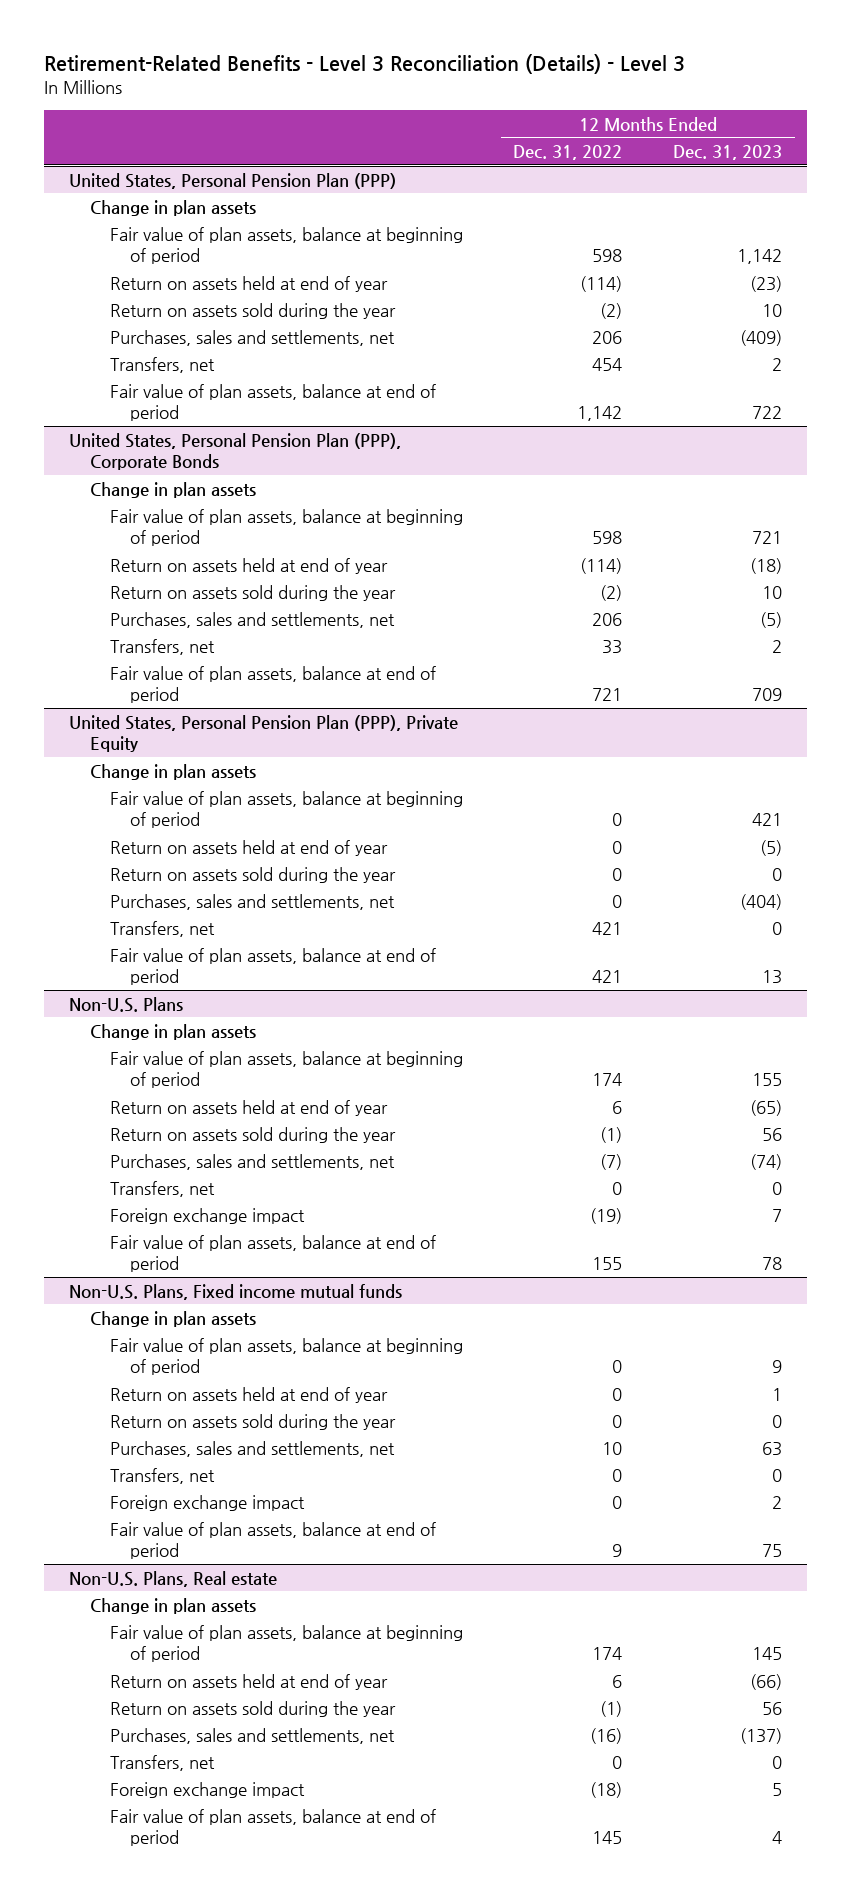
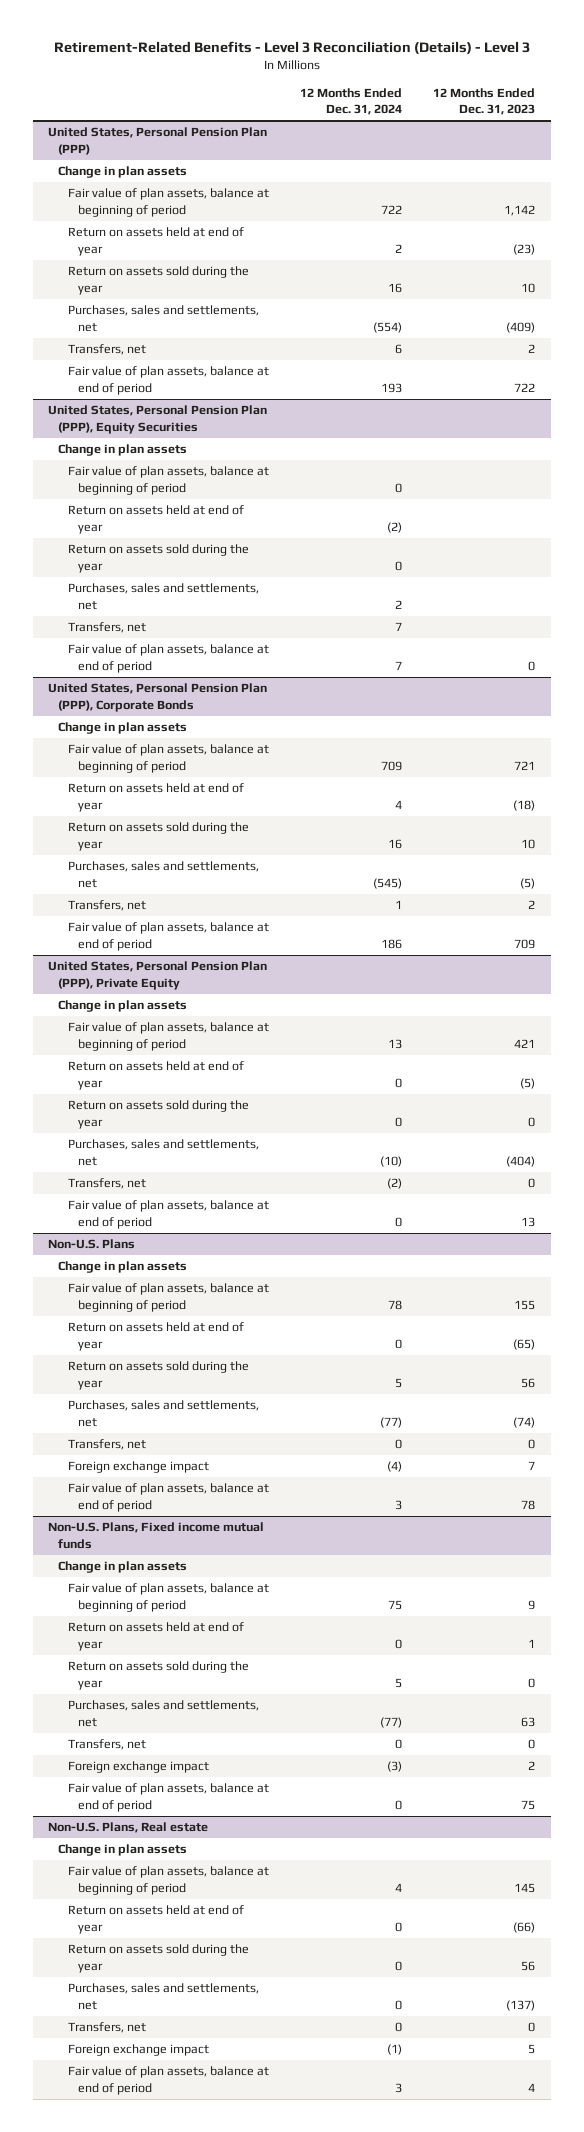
- | 12 Months Ended Dec. 31, 2022 | 12 Months Ended Dec. 31, 2023
+ | 12 Months Ended Dec. 31, 2024 | 12 Months Ended Dec. 31, 2023
+ United States, Personal Pension Plan (PPP), Equity Securities
+ Change in plan assets
+ Fair value of plan assets, balance at beginning of period | 0 |
+ Return on assets held at end of year | (2) |
+ Return on assets sold during the year | 0 |
+ Purchases, sales and settlements, net | 2 |
+ Transfers, net | 7 |
+ Fair value of plan assets, balance at end of period | 7 | 0

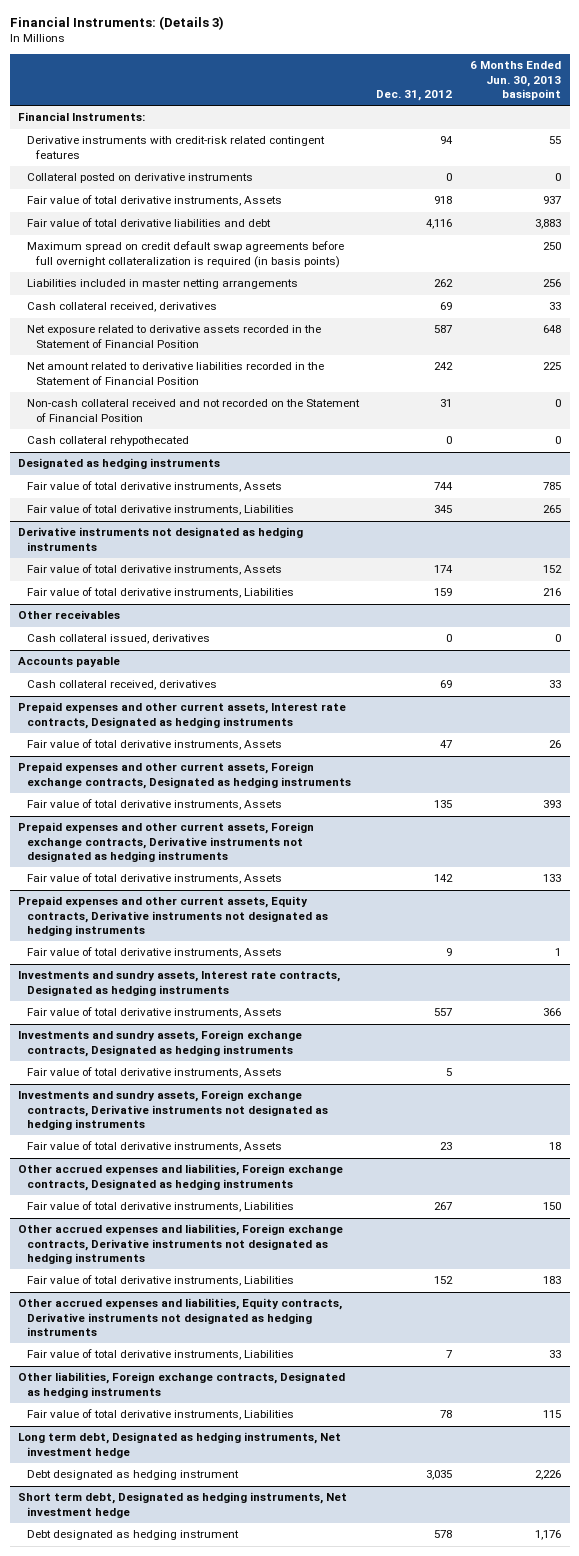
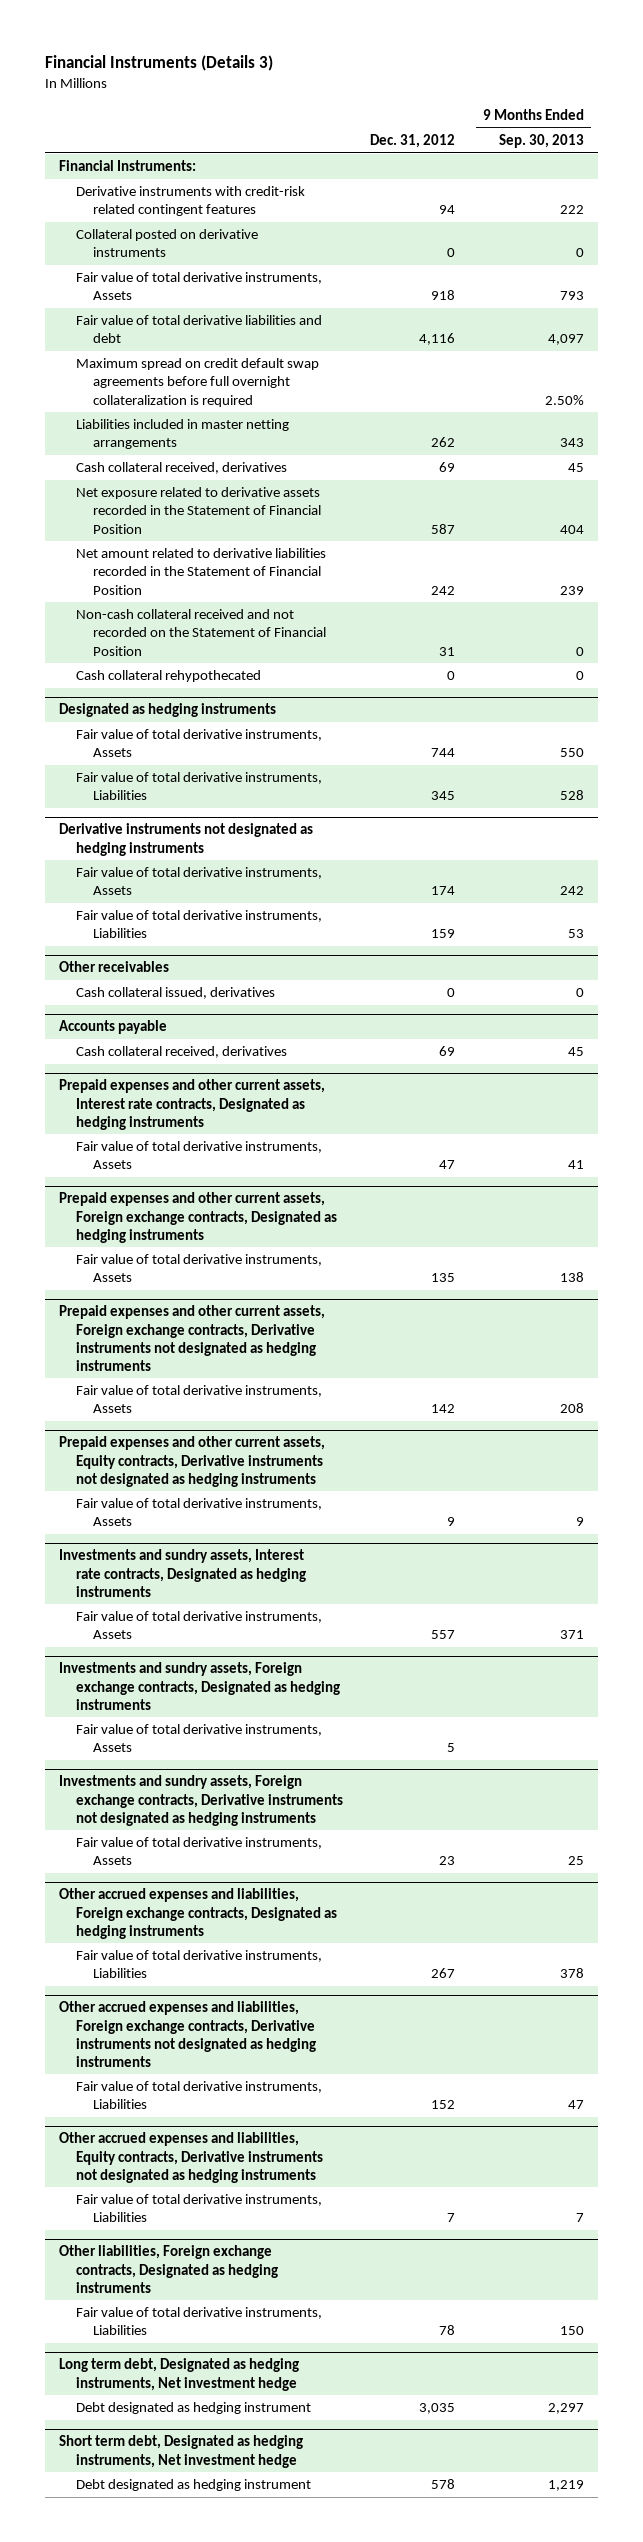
- Financial Instruments: (Details 3)
+ Financial Instruments (Details 3)
- | Dec. 31, 2012 | 6 Months Ended Jun. 30, 2013 basispoint
+ | Dec. 31, 2012 | 9 Months Ended Sep. 30, 2013
- Maximum spread on credit default swap agreements before full overnight collateralization is required (in basis points) | | 250
+ Maximum spread on credit default swap agreements before full overnight collateralization is required | | 2.50%

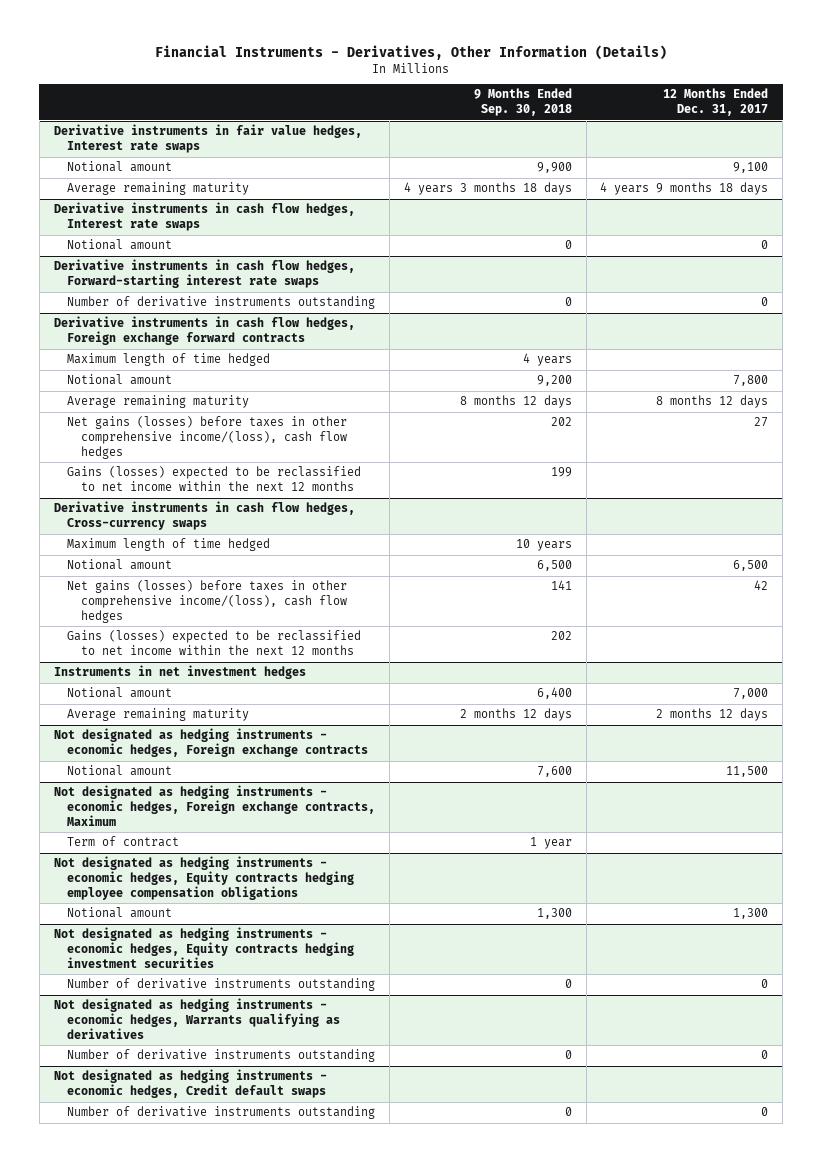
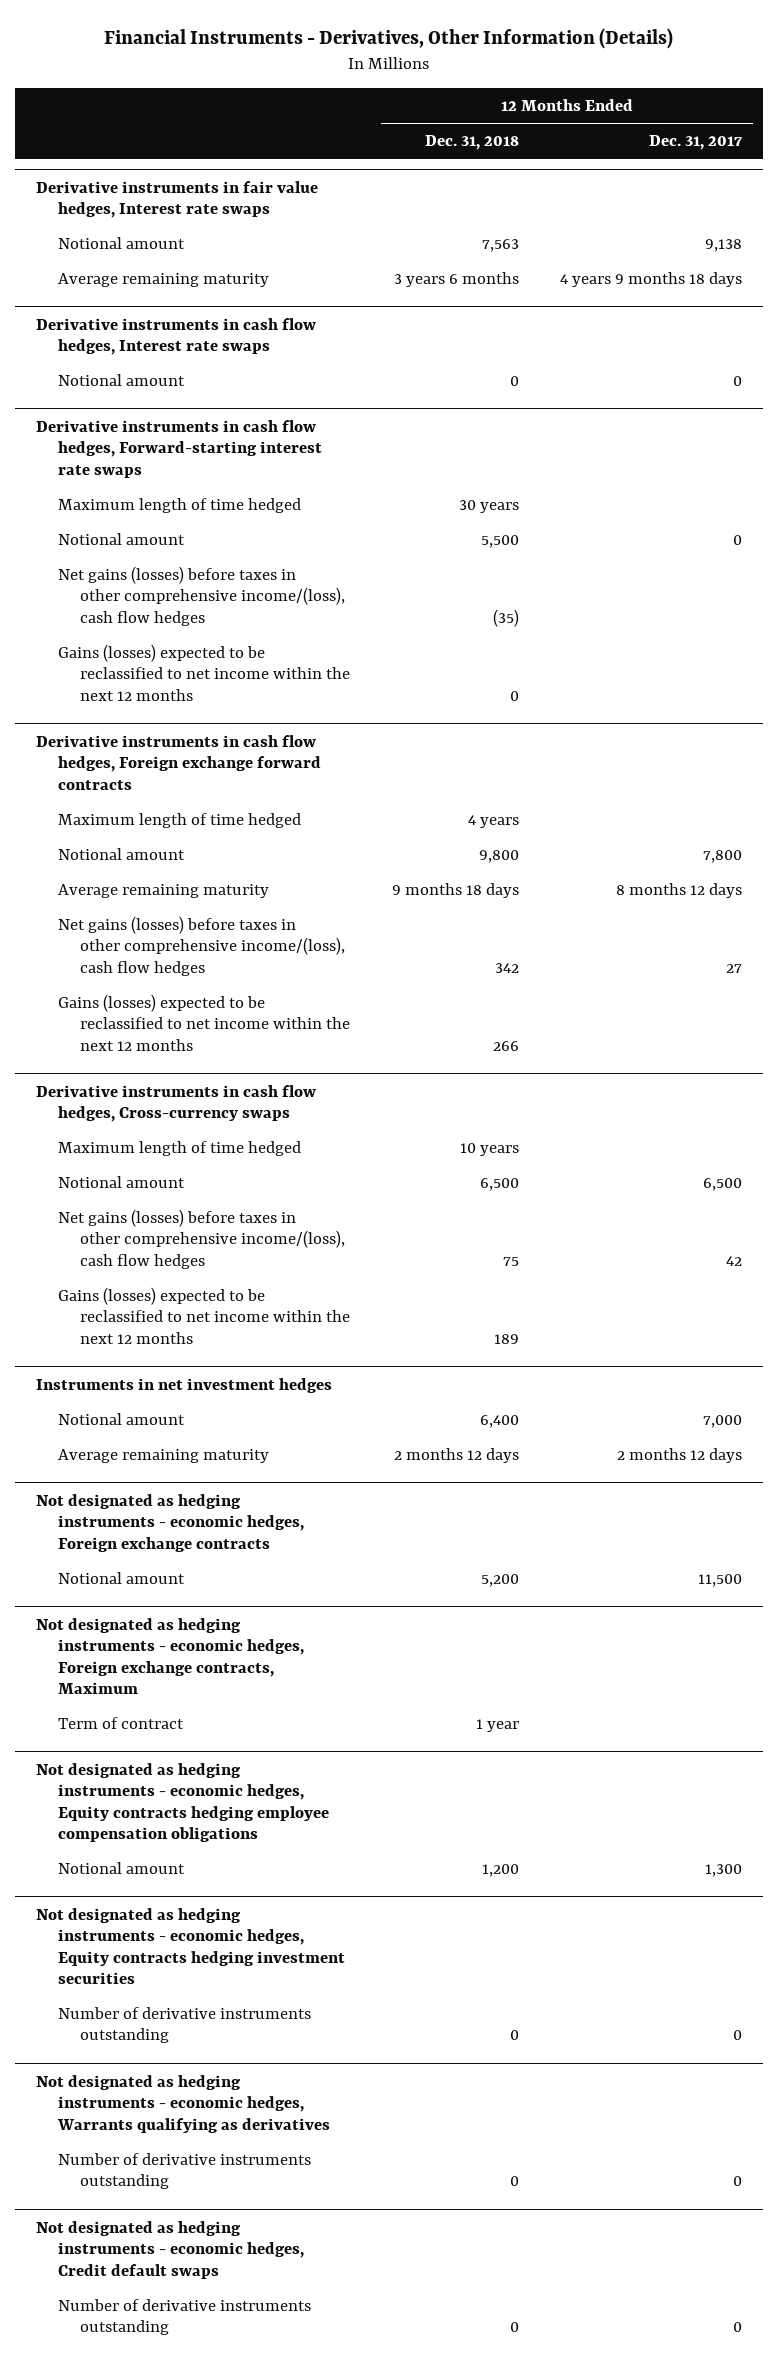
- | 9 Months Ended Sep. 30, 2018 | 12 Months Ended Dec. 31, 2017
+ | 12 Months Ended Dec. 31, 2018 | 12 Months Ended Dec. 31, 2017
@ Derivative instruments in fair value hedges, Interest rate swaps
- Notional amount | 9,900 | 9,100
+ Notional amount | 7,563 | 9,138
@ Derivative instruments in cash flow hedges, Forward-starting interest rate swaps
- Number of derivative instruments outstanding | 0 | 0
+ Maximum length of time hedged | 30 years |
+ Notional amount | 5,500 | 0
+ Net gains (losses) before taxes in other comprehensive income/(loss), cash flow hedges | (35) |
+ Gains (losses) expected to be reclassified to net income within the next 12 months | 0 |

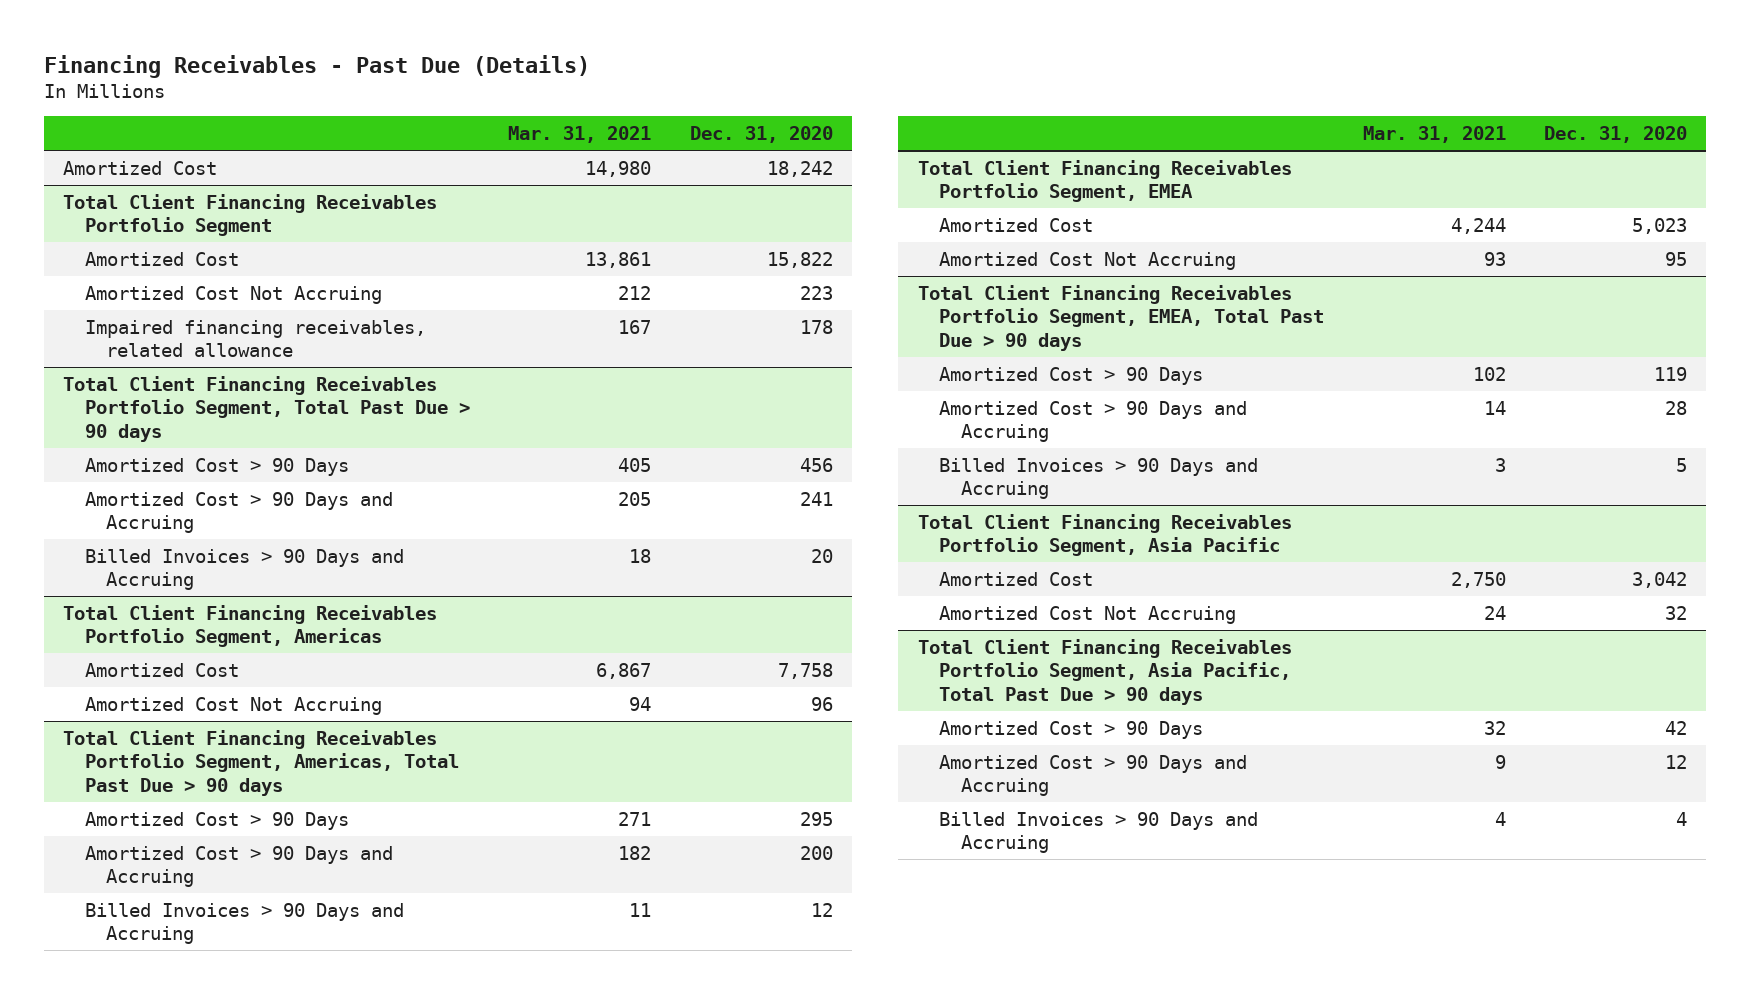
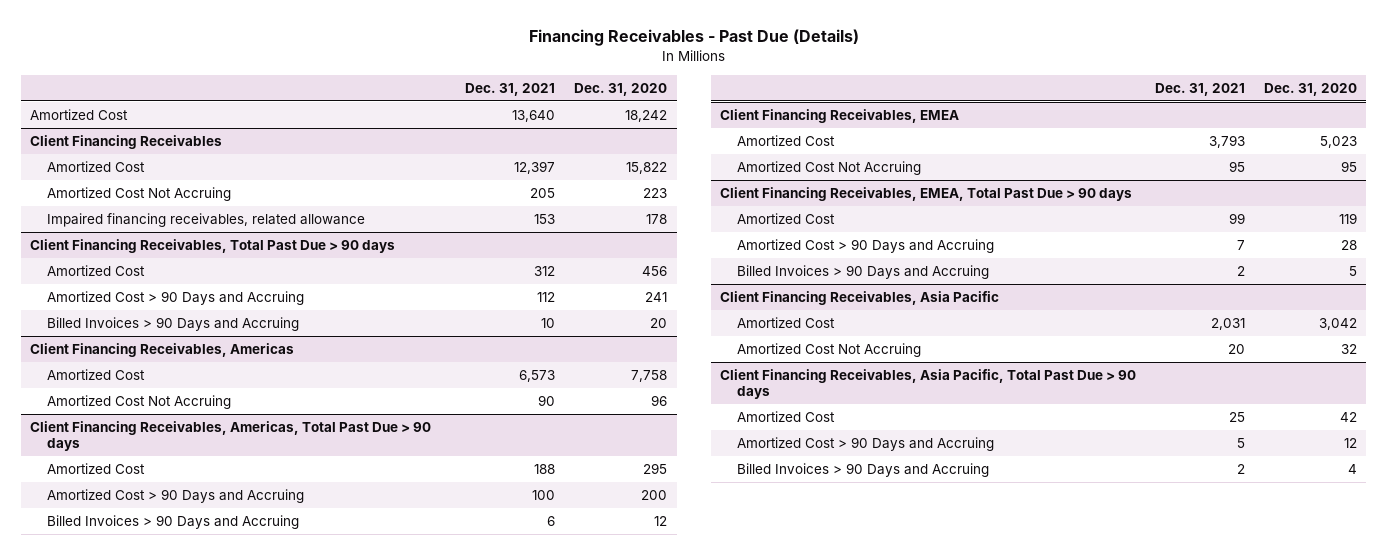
- | Mar. 31, 2021 | Dec. 31, 2020
+ | Dec. 31, 2021 | Dec. 31, 2020
- Total Client Financing Receivables Portfolio Segment
+ Client Financing Receivables
- Total Client Financing Receivables Portfolio Segment, Total Past Due > 90 days
- Amortized Cost > 90 Days | 405 | 456
+ Client Financing Receivables, Total Past Due > 90 days
+ Amortized Cost | 312 | 456
- Total Client Financing Receivables Portfolio Segment, Americas
+ Client Financing Receivables, Americas
- Total Client Financing Receivables Portfolio Segment, Americas, Total Past Due > 90 days
- Amortized Cost > 90 Days | 271 | 295
+ Client Financing Receivables, Americas, Total Past Due > 90 days
+ Amortized Cost | 188 | 295
- Total Client Financing Receivables Portfolio Segment, EMEA
+ Client Financing Receivables, EMEA
- Total Client Financing Receivables Portfolio Segment, EMEA, Total Past Due > 90 days
- Amortized Cost > 90 Days | 102 | 119
+ Client Financing Receivables, EMEA, Total Past Due > 90 days
+ Amortized Cost | 99 | 119
- Total Client Financing Receivables Portfolio Segment, Asia Pacific
+ Client Financing Receivables, Asia Pacific
- Total Client Financing Receivables Portfolio Segment, Asia Pacific, Total Past Due > 90 days
- Amortized Cost > 90 Days | 32 | 42
+ Client Financing Receivables, Asia Pacific, Total Past Due > 90 days
+ Amortized Cost | 25 | 42

